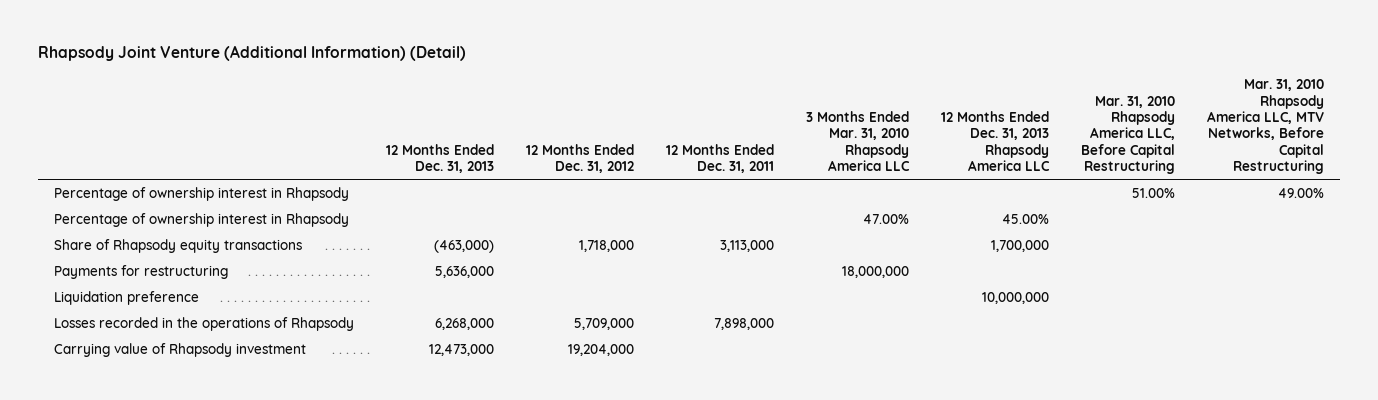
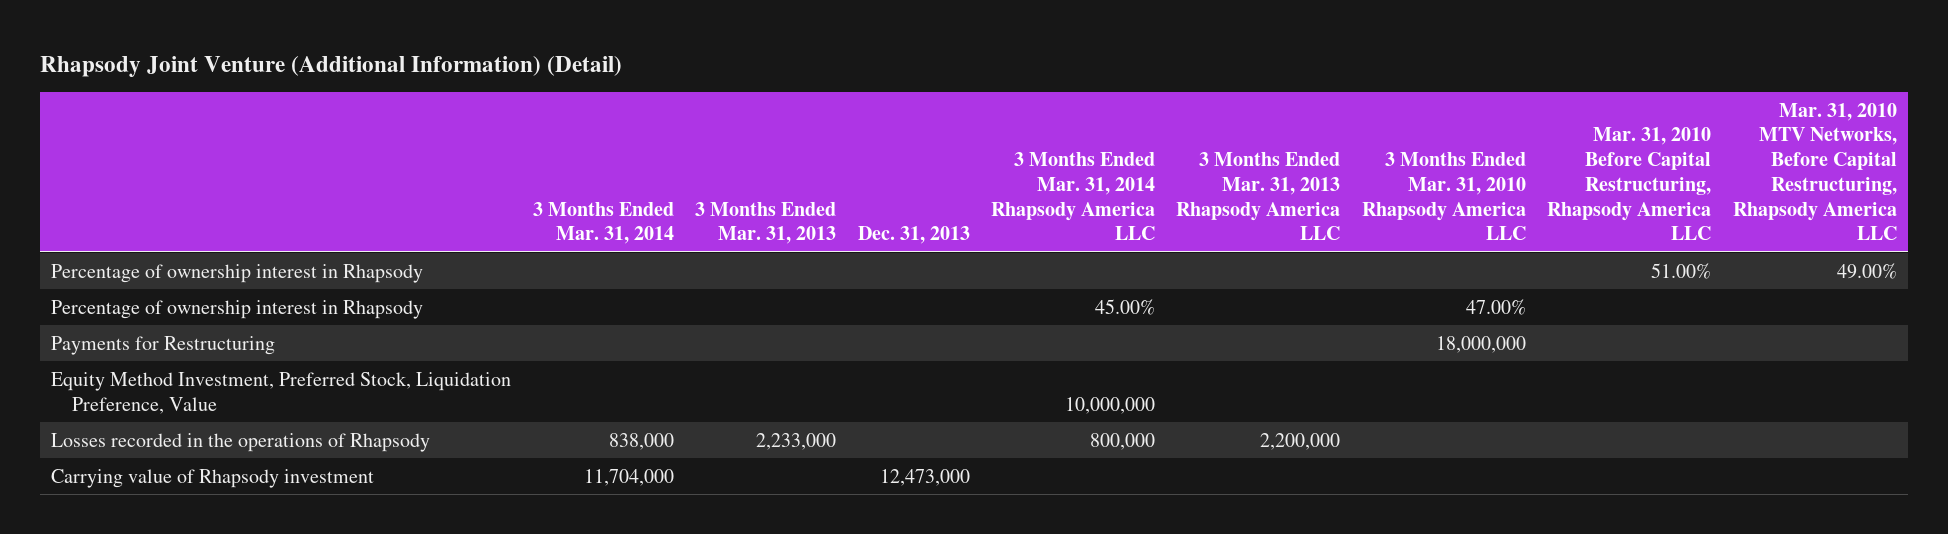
- | 12 Months Ended Dec. 31, 2013 | 12 Months Ended Dec. 31, 2012 | 12 Months Ended Dec. 31, 2011 | 3 Months Ended Mar. 31, 2010 Rhapsody America LLC | 12 Months Ended Dec. 31, 2013 Rhapsody America LLC | Mar. 31, 2010 Rhapsody America LLC, Before Capital Restructuring | Mar. 31, 2010 Rhapsody America LLC, MTV Networks, Before Capital Restructuring
+ | 3 Months Ended Mar. 31, 2014 | 3 Months Ended Mar. 31, 2013 | Dec. 31, 2013 | 3 Months Ended Mar. 31, 2014 Rhapsody America LLC | 3 Months Ended Mar. 31, 2013 Rhapsody America LLC | 3 Months Ended Mar. 31, 2010 Rhapsody America LLC | Mar. 31, 2010 Before Capital Restructuring, Rhapsody America LLC | Mar. 31, 2010 MTV Networks, Before Capital Restructuring, Rhapsody America LLC
- Share of Rhapsody equity transactions | (463,000) | 1,718,000 | 3,113,000 | | 1,700,000 | |
- Payments for restructuring | 5,636,000 | | | 18,000,000 | | |
- Liquidation preference | | | | | 10,000,000 | |
+ Payments for Restructuring | | | | | | 18,000,000 | |
+ Equity Method Investment, Preferred Stock, Liquidation Preference, Value | | | | 10,000,000 | | | |

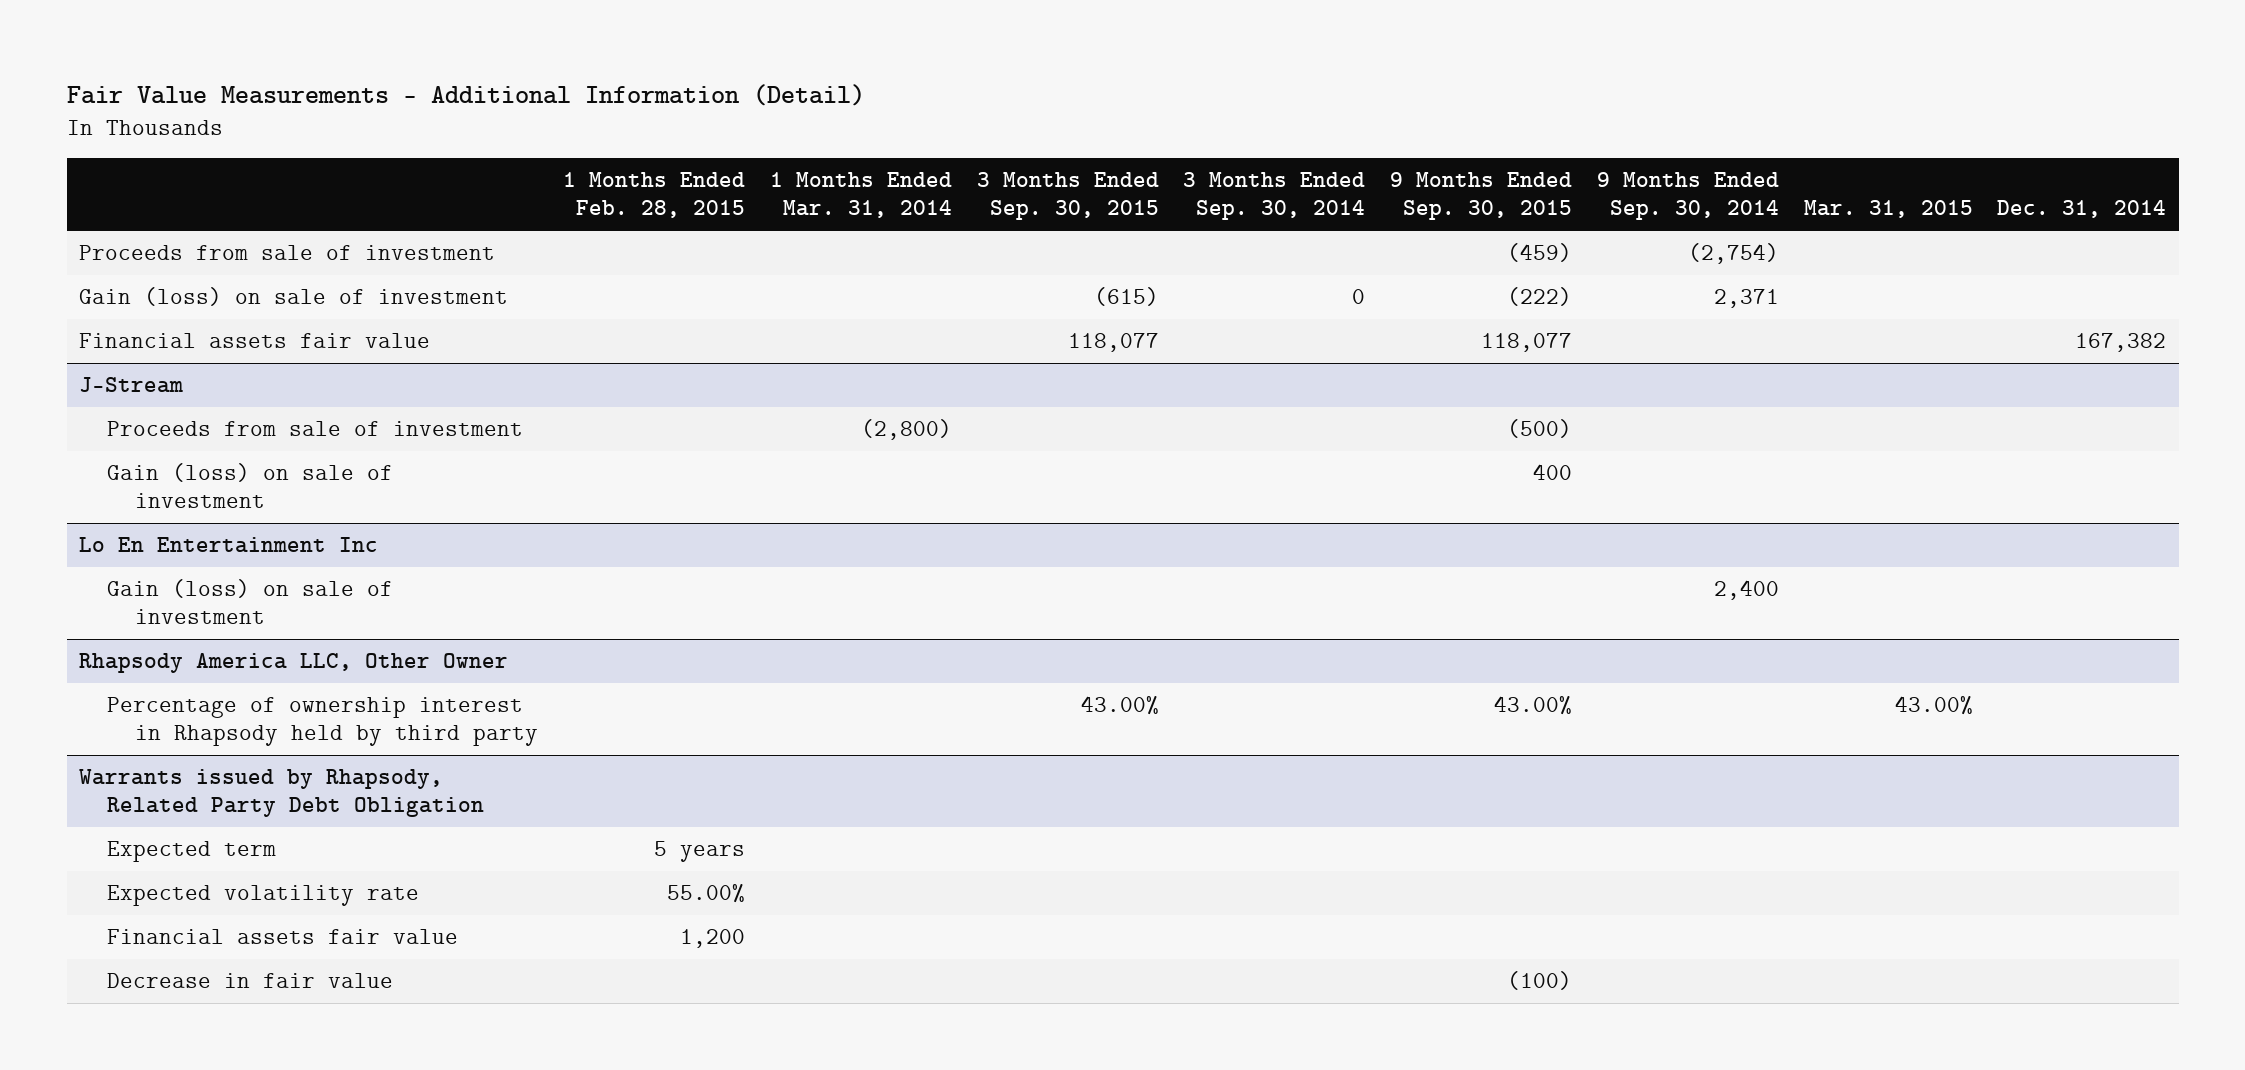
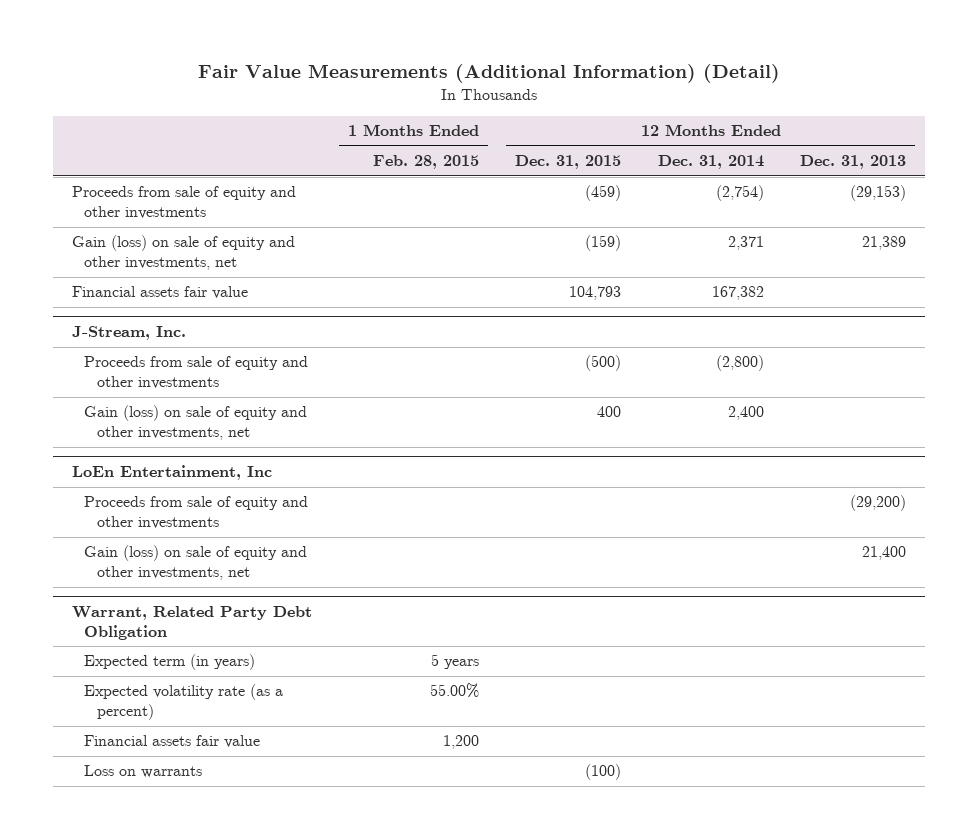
- Fair Value Measurements - Additional Information (Detail)
+ Fair Value Measurements (Additional Information) (Detail)
- | 1 Months Ended Feb. 28, 2015 | 1 Months Ended Mar. 31, 2014 | 3 Months Ended Sep. 30, 2015 | 3 Months Ended Sep. 30, 2014 | 9 Months Ended Sep. 30, 2015 | 9 Months Ended Sep. 30, 2014 | Mar. 31, 2015 | Dec. 31, 2014
+ | 1 Months Ended Feb. 28, 2015 | 12 Months Ended Dec. 31, 2015 | 12 Months Ended Dec. 31, 2014 | 12 Months Ended Dec. 31, 2013
- Proceeds from sale of investment | | | | | (459) | (2,754) | |
- Gain (loss) on sale of investment | | | (615) | 0 | (222) | 2,371 | |
+ Proceeds from sale of equity and other investments | | (459) | (2,754) | (29,153)
+ Gain (loss) on sale of equity and other investments, net | | (159) | 2,371 | 21,389
- J-Stream
- Proceeds from sale of investment | | (2,800) | | | (500) | | |
- Gain (loss) on sale of investment | | | | | 400 | | |
- Lo En Entertainment Inc
- Gain (loss) on sale of investment | | | | | | 2,400 | |
- Rhapsody America LLC, Other Owner
- Percentage of ownership interest in Rhapsody held by third party | | | 43.00% | | 43.00% | | 43.00% |
- Warrants issued by Rhapsody, Related Party Debt Obligation
- Expected term | 5 years | | | | | | |
- Expected volatility rate | 55.00% | | | | | | |
+ J-Stream, Inc.
+ Proceeds from sale of equity and other investments | | (500) | (2,800) |
+ Gain (loss) on sale of equity and other investments, net | | 400 | 2,400 |
+ LoEn Entertainment, Inc
+ Proceeds from sale of equity and other investments | | | | (29,200)
+ Gain (loss) on sale of equity and other investments, net | | | | 21,400
+ Warrant, Related Party Debt Obligation
+ Expected term (in years) | 5 years | | |
+ Expected volatility rate (as a percent) | 55.00% | | |
- Decrease in fair value | | | | | (100) | | |
+ Loss on warrants | | (100) | |

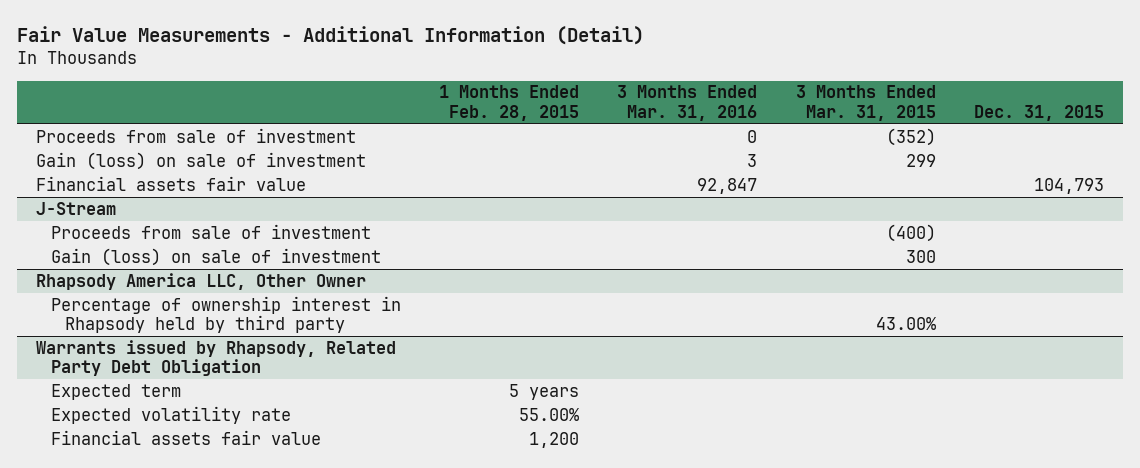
- Fair Value Measurements (Additional Information) (Detail)
+ Fair Value Measurements - Additional Information (Detail)
- | 1 Months Ended Feb. 28, 2015 | 12 Months Ended Dec. 31, 2015 | 12 Months Ended Dec. 31, 2014 | 12 Months Ended Dec. 31, 2013
+ | 1 Months Ended Feb. 28, 2015 | 3 Months Ended Mar. 31, 2016 | 3 Months Ended Mar. 31, 2015 | Dec. 31, 2015
- Proceeds from sale of equity and other investments | | (459) | (2,754) | (29,153)
- Gain (loss) on sale of equity and other investments, net | | (159) | 2,371 | 21,389
+ Proceeds from sale of investment | | 0 | (352) |
+ Gain (loss) on sale of investment | | 3 | 299 |
- J-Stream, Inc.
- Proceeds from sale of equity and other investments | | (500) | (2,800) |
- Gain (loss) on sale of equity and other investments, net | | 400 | 2,400 |
- LoEn Entertainment, Inc
- Proceeds from sale of equity and other investments | | | | (29,200)
- Gain (loss) on sale of equity and other investments, net | | | | 21,400
- Warrant, Related Party Debt Obligation
- Expected term (in years) | 5 years | | |
- Expected volatility rate (as a percent) | 55.00% | | |
+ J-Stream
+ Proceeds from sale of investment | | | (400) |
+ Gain (loss) on sale of investment | | | 300 |
+ Rhapsody America LLC, Other Owner
+ Percentage of ownership interest in Rhapsody held by third party | | | 43.00% |
+ Warrants issued by Rhapsody, Related Party Debt Obligation
+ Expected term | 5 years | | |
+ Expected volatility rate | 55.00% | | |
- Loss on warrants | | (100) | |

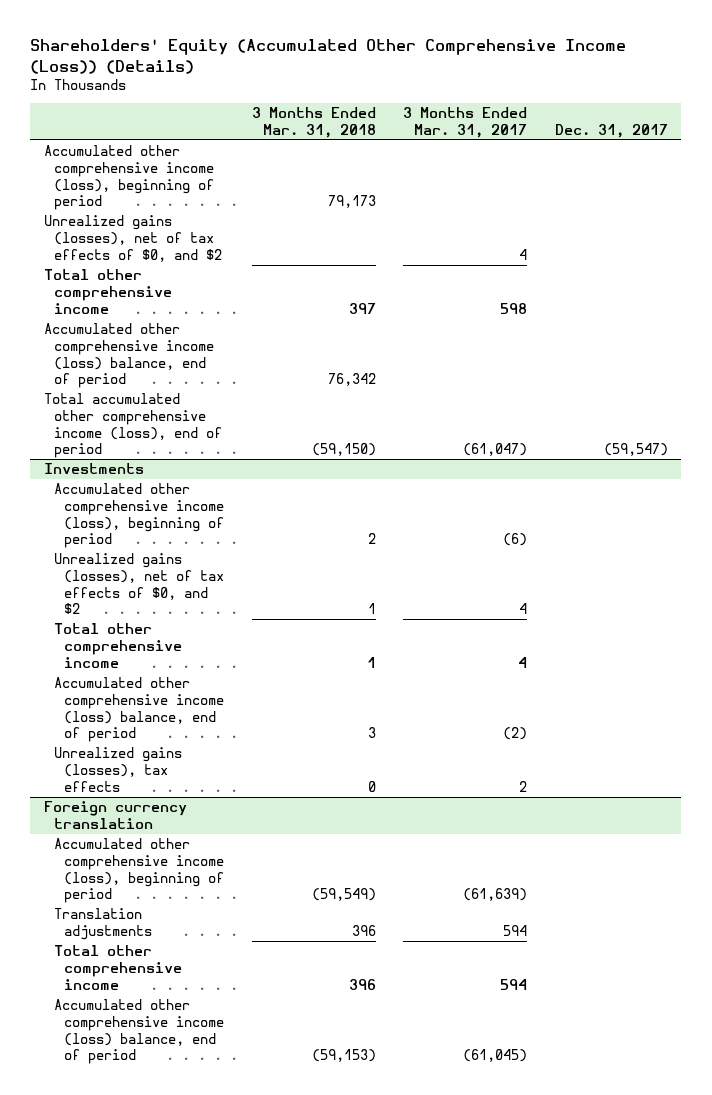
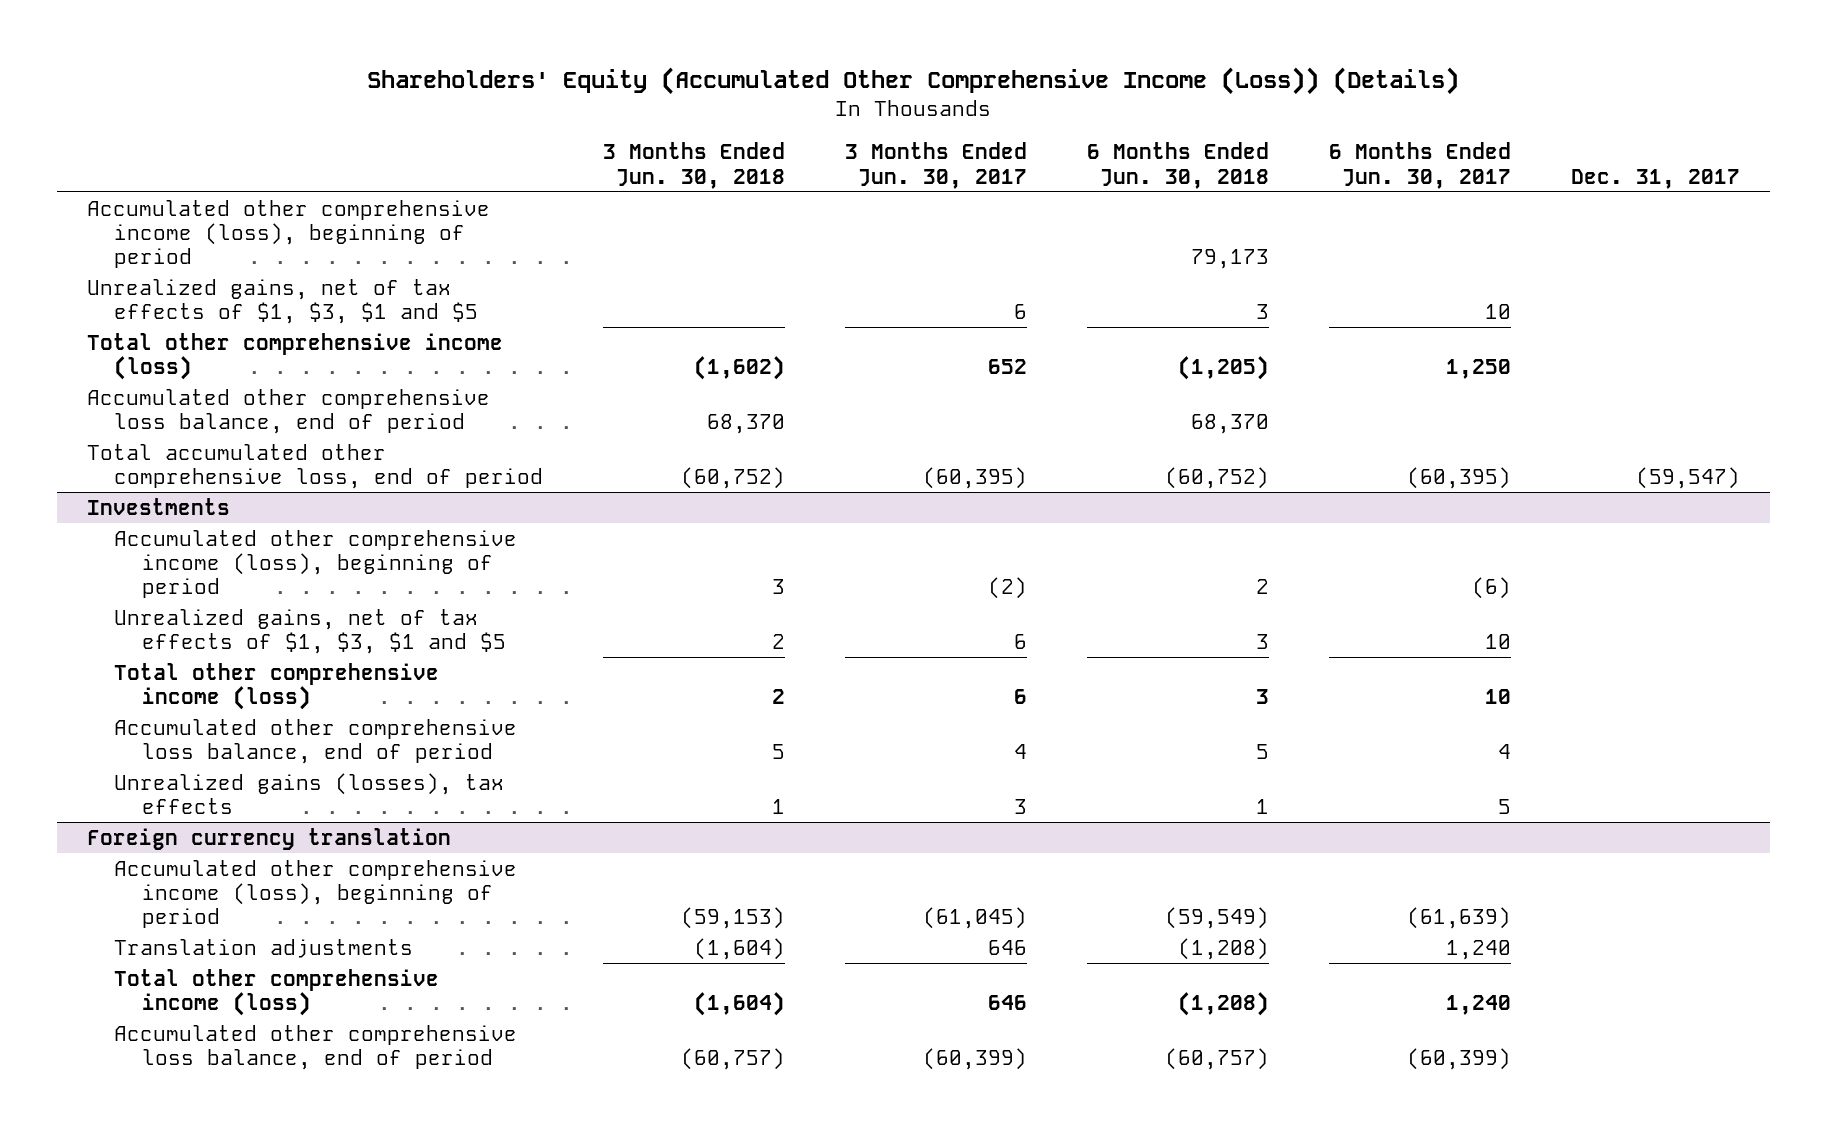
- | 3 Months Ended Mar. 31, 2018 | 3 Months Ended Mar. 31, 2017 | Dec. 31, 2017
+ | 3 Months Ended Jun. 30, 2018 | 3 Months Ended Jun. 30, 2017 | 6 Months Ended Jun. 30, 2018 | 6 Months Ended Jun. 30, 2017 | Dec. 31, 2017
- Unrealized gains (losses), net of tax effects of $0, and $2 | | 4 |
- Total other comprehensive income | 397 | 598 |
- Accumulated other comprehensive income (loss) balance, end of period | 76,342 | |
- Total accumulated other comprehensive income (loss), end of period | (59,150) | (61,047) | (59,547)
+ Unrealized gains, net of tax effects of $1, $3, $1 and $5 | | 6 | 3 | 10 |
+ Total other comprehensive income (loss) | (1,602) | 652 | (1,205) | 1,250 |
+ Accumulated other comprehensive loss balance, end of period | 68,370 | | 68,370 | |
+ Total accumulated other comprehensive loss, end of period | (60,752) | (60,395) | (60,752) | (60,395) | (59,547)
@ Investments
- Unrealized gains (losses), net of tax effects of $0, and $2 | 1 | 4 |
- Total other comprehensive income | 1 | 4 |
- Accumulated other comprehensive income (loss) balance, end of period | 3 | (2) |
+ Unrealized gains, net of tax effects of $1, $3, $1 and $5 | 2 | 6 | 3 | 10 |
+ Total other comprehensive income (loss) | 2 | 6 | 3 | 10 |
+ Accumulated other comprehensive loss balance, end of period | 5 | 4 | 5 | 4 |
@ Foreign currency translation
- Total other comprehensive income | 396 | 594 |
- Accumulated other comprehensive income (loss) balance, end of period | (59,153) | (61,045) |
+ Total other comprehensive income (loss) | (1,604) | 646 | (1,208) | 1,240 |
+ Accumulated other comprehensive loss balance, end of period | (60,757) | (60,399) | (60,757) | (60,399) |

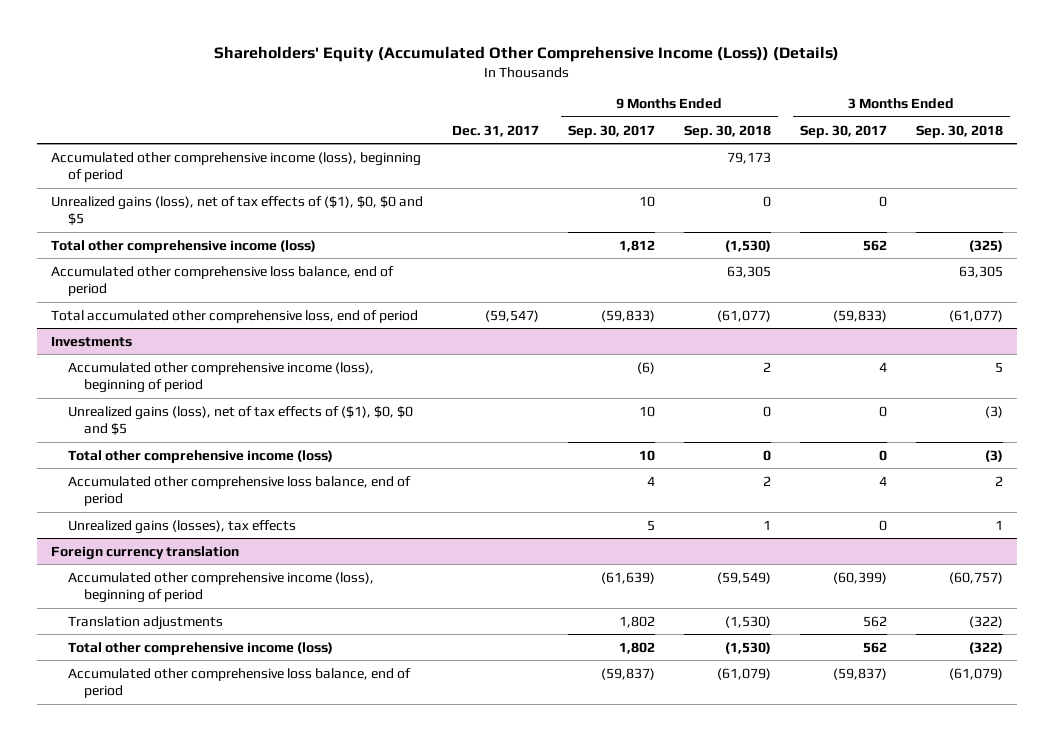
- | 3 Months Ended Jun. 30, 2018 | 3 Months Ended Jun. 30, 2017 | 6 Months Ended Jun. 30, 2018 | 6 Months Ended Jun. 30, 2017 | Dec. 31, 2017
+ | Dec. 31, 2017 | 9 Months Ended Sep. 30, 2017 | 9 Months Ended Sep. 30, 2018 | 3 Months Ended Sep. 30, 2017 | 3 Months Ended Sep. 30, 2018
- Unrealized gains, net of tax effects of $1, $3, $1 and $5 | | 6 | 3 | 10 |
+ Unrealized gains (loss), net of tax effects of ($1), $0, $0 and $5 | | 10 | 0 | 0 |
@ Investments
- Unrealized gains, net of tax effects of $1, $3, $1 and $5 | 2 | 6 | 3 | 10 |
+ Unrealized gains (loss), net of tax effects of ($1), $0, $0 and $5 | | 10 | 0 | 0 | (3)

